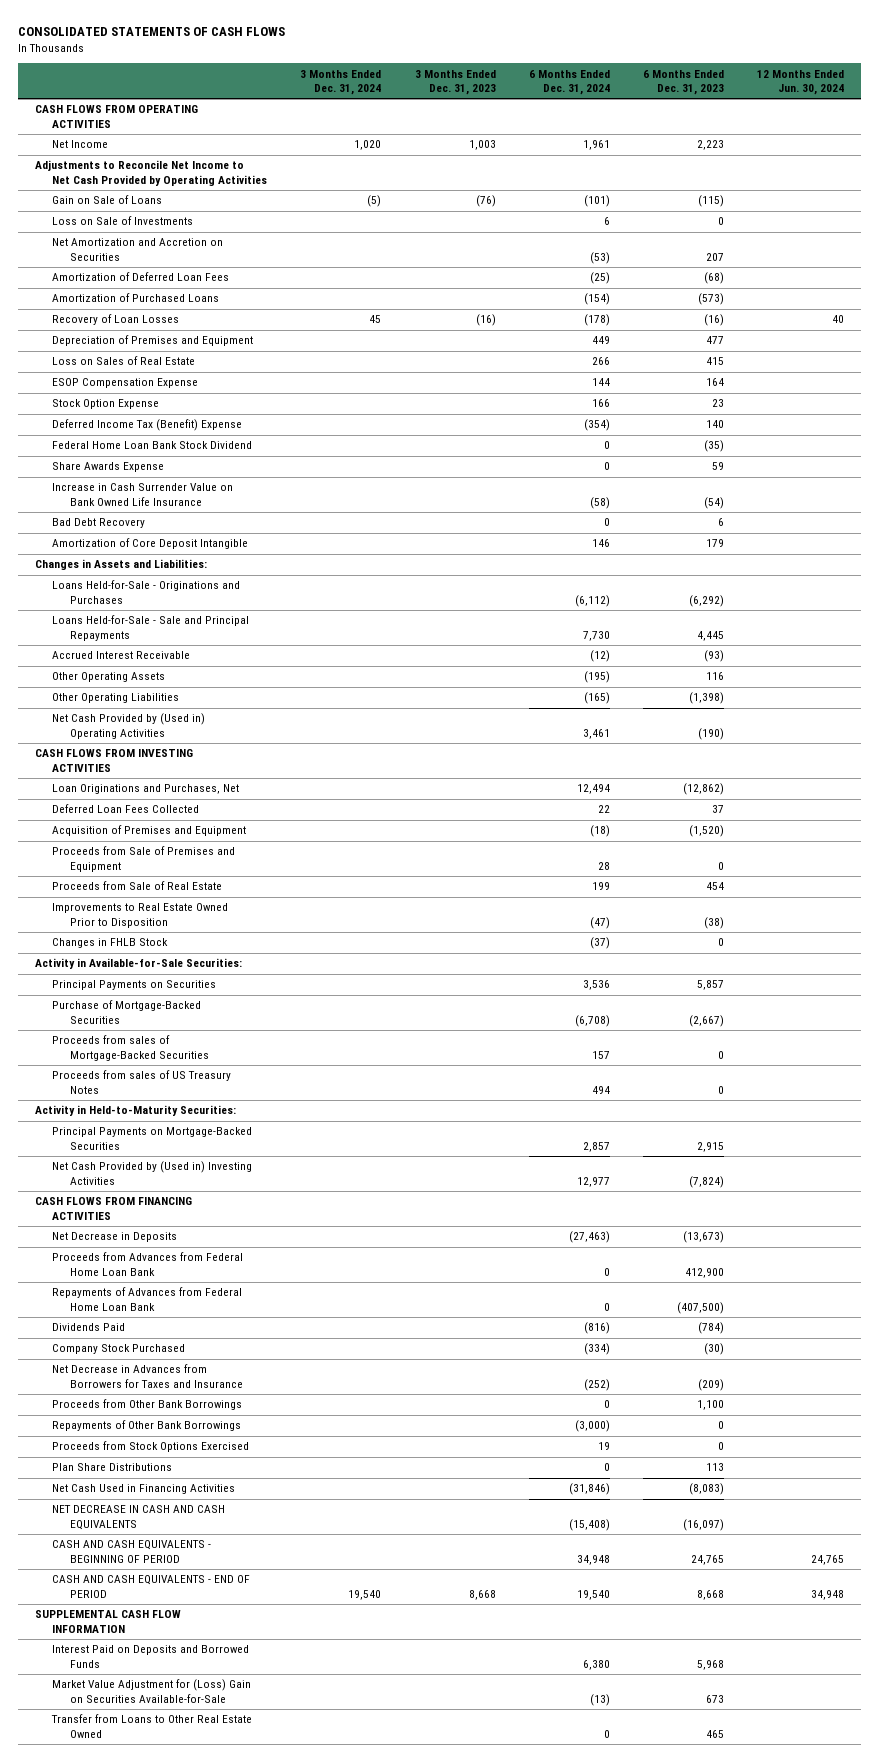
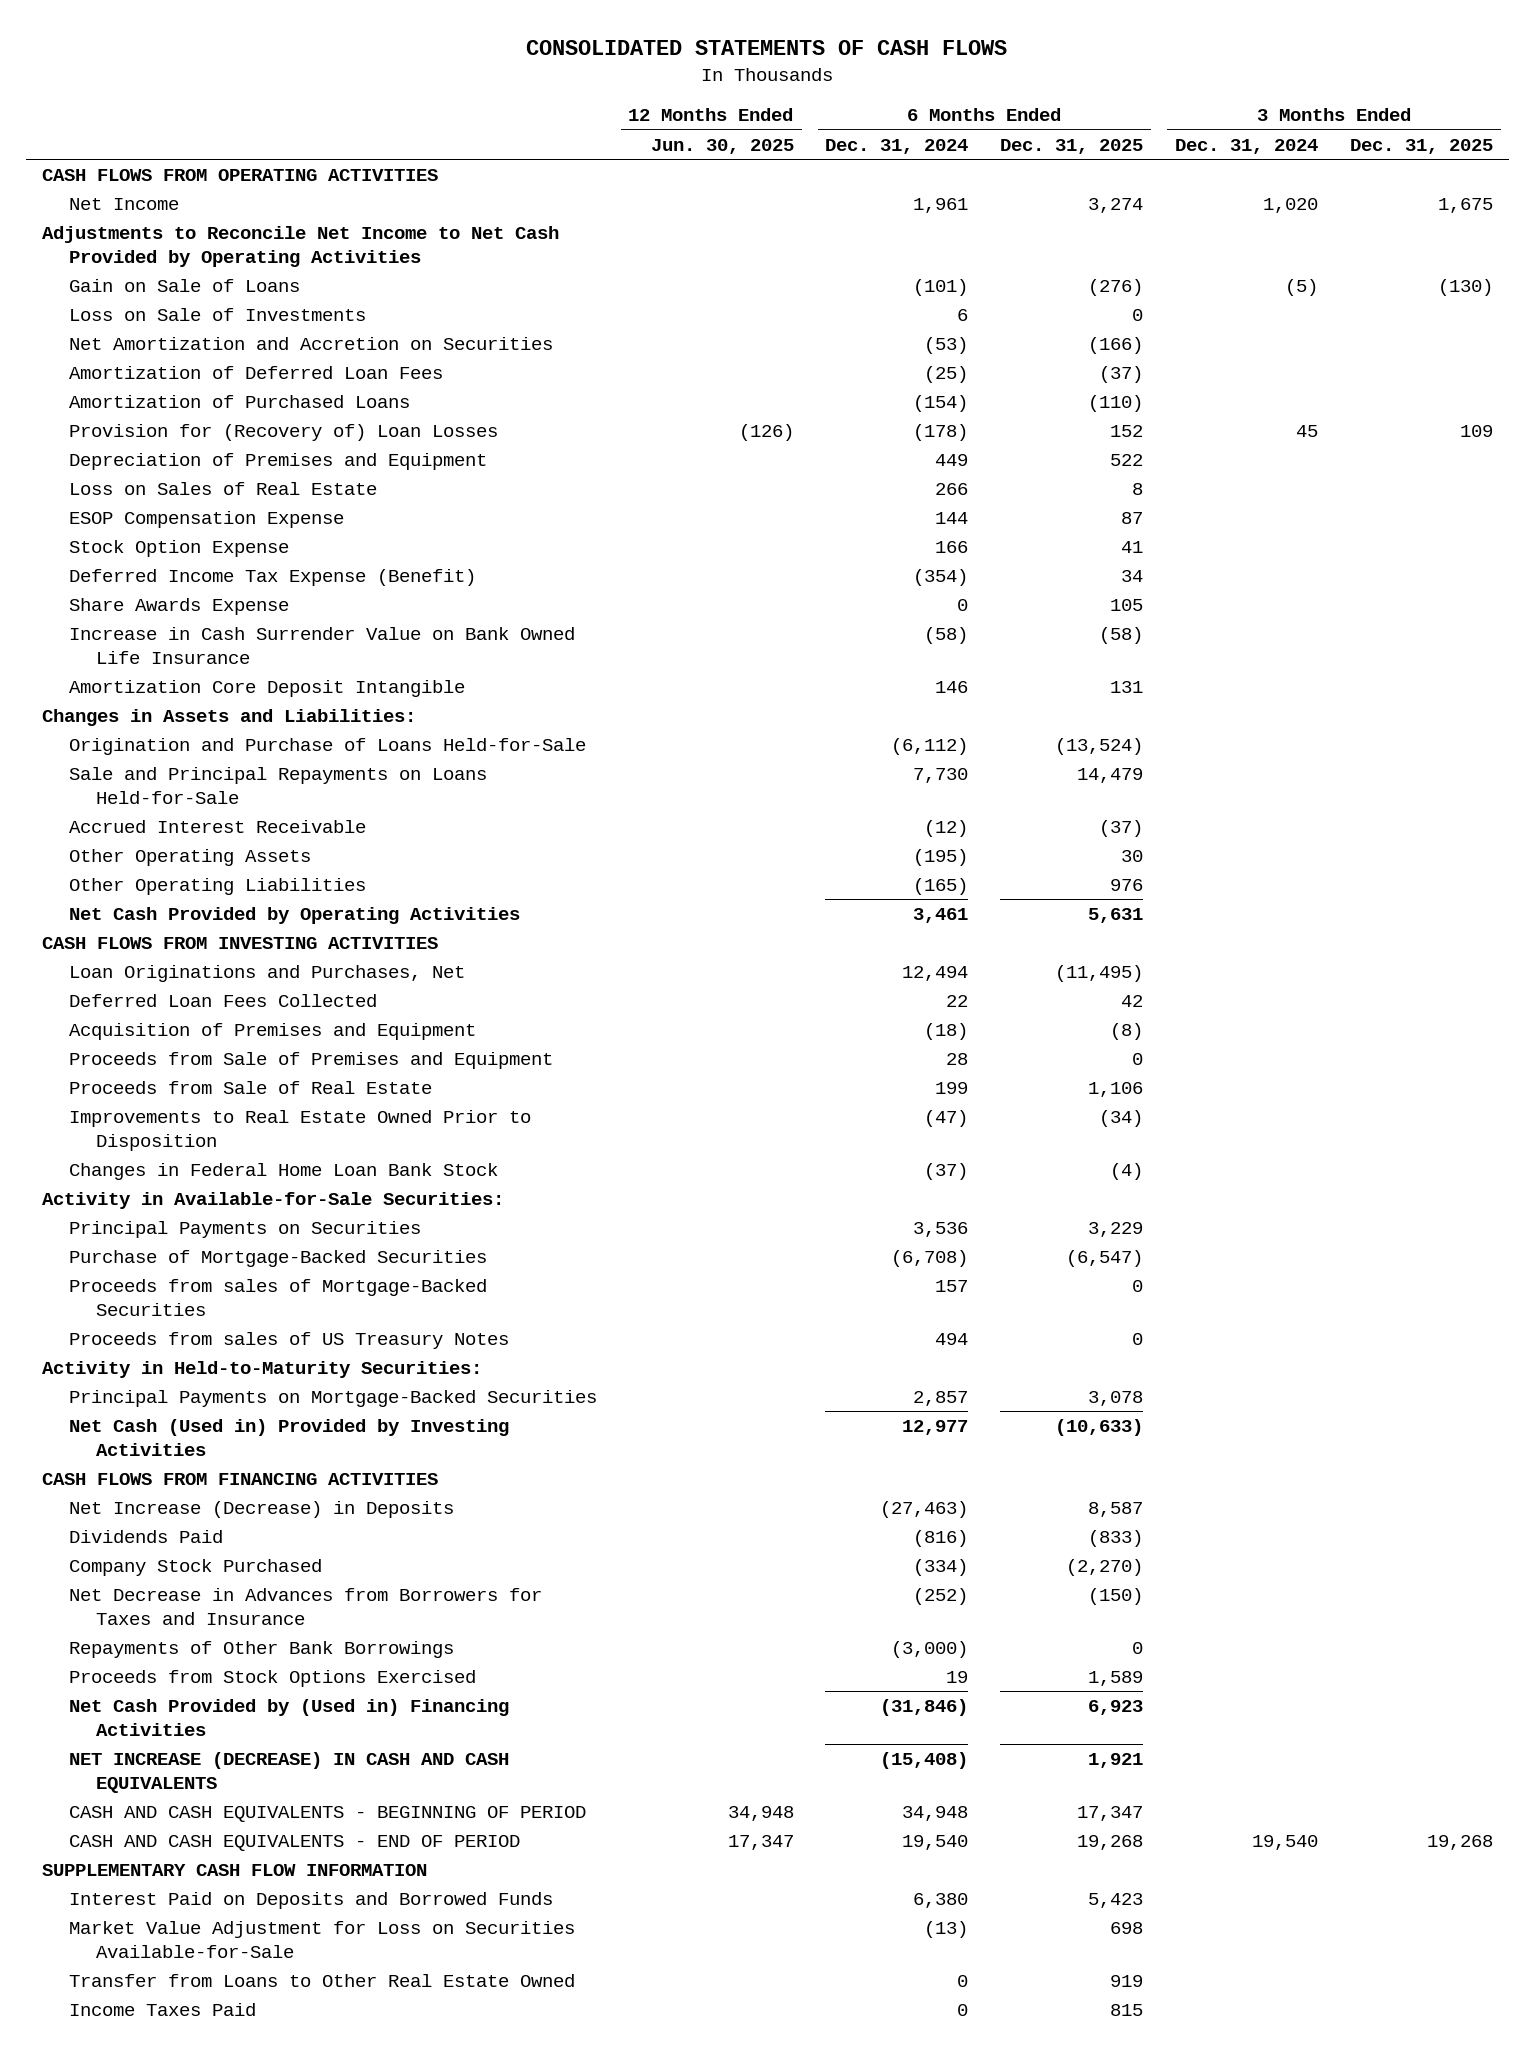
- | 3 Months Ended Dec. 31, 2024 | 3 Months Ended Dec. 31, 2023 | 6 Months Ended Dec. 31, 2024 | 6 Months Ended Dec. 31, 2023 | 12 Months Ended Jun. 30, 2024
+ | 12 Months Ended Jun. 30, 2025 | 6 Months Ended Dec. 31, 2024 | 6 Months Ended Dec. 31, 2025 | 3 Months Ended Dec. 31, 2024 | 3 Months Ended Dec. 31, 2025
- Recovery of Loan Losses | 45 | (16) | (178) | (16) | 40
+ Provision for (Recovery of) Loan Losses | (126) | (178) | 152 | 45 | 109
- Deferred Income Tax (Benefit) Expense | | | (354) | 140 |
- Federal Home Loan Bank Stock Dividend | | | 0 | (35) |
+ Deferred Income Tax Expense (Benefit) | | (354) | 34 | |
- Bad Debt Recovery | | | 0 | 6 |
- Amortization of Core Deposit Intangible | | | 146 | 179 |
+ Amortization Core Deposit Intangible | | 146 | 131 | |
- Loans Held-for-Sale - Originations and Purchases | | | (6,112) | (6,292) |
- Loans Held-for-Sale - Sale and Principal Repayments | | | 7,730 | 4,445 |
+ Origination and Purchase of Loans Held-for-Sale | | (6,112) | (13,524) | |
+ Sale and Principal Repayments on Loans Held-for-Sale | | 7,730 | 14,479 | |
- Net Cash Provided by (Used in) Operating Activities | | | 3,461 | (190) |
+ Net Cash Provided by Operating Activities | | 3,461 | 5,631 | |
- Changes in FHLB Stock | | | (37) | 0 |
+ Changes in Federal Home Loan Bank Stock | | (37) | (4) | |
- Net Cash Provided by (Used in) Investing Activities | | | 12,977 | (7,824) |
+ Net Cash (Used in) Provided by Investing Activities | | 12,977 | (10,633) | |
- Net Decrease in Deposits | | | (27,463) | (13,673) |
- Proceeds from Advances from Federal Home Loan Bank | | | 0 | 412,900 |
- Repayments of Advances from Federal Home Loan Bank | | | 0 | (407,500) |
+ Net Increase (Decrease) in Deposits | | (27,463) | 8,587 | |
- Proceeds from Other Bank Borrowings | | | 0 | 1,100 |
- Plan Share Distributions | | | 0 | 113 |
- Net Cash Used in Financing Activities | | | (31,846) | (8,083) |
- NET DECREASE IN CASH AND CASH EQUIVALENTS | | | (15,408) | (16,097) |
+ Net Cash Provided by (Used in) Financing Activities | | (31,846) | 6,923 | |
+ NET INCREASE (DECREASE) IN CASH AND CASH EQUIVALENTS | | (15,408) | 1,921 | |
- SUPPLEMENTAL CASH FLOW INFORMATION
+ SUPPLEMENTARY CASH FLOW INFORMATION
- Market Value Adjustment for (Loss) Gain on Securities Available-for-Sale | | | (13) | 673 |
+ Market Value Adjustment for Loss on Securities Available-for-Sale | | (13) | 698 | |
+ Income Taxes Paid | | 0 | 815 | |

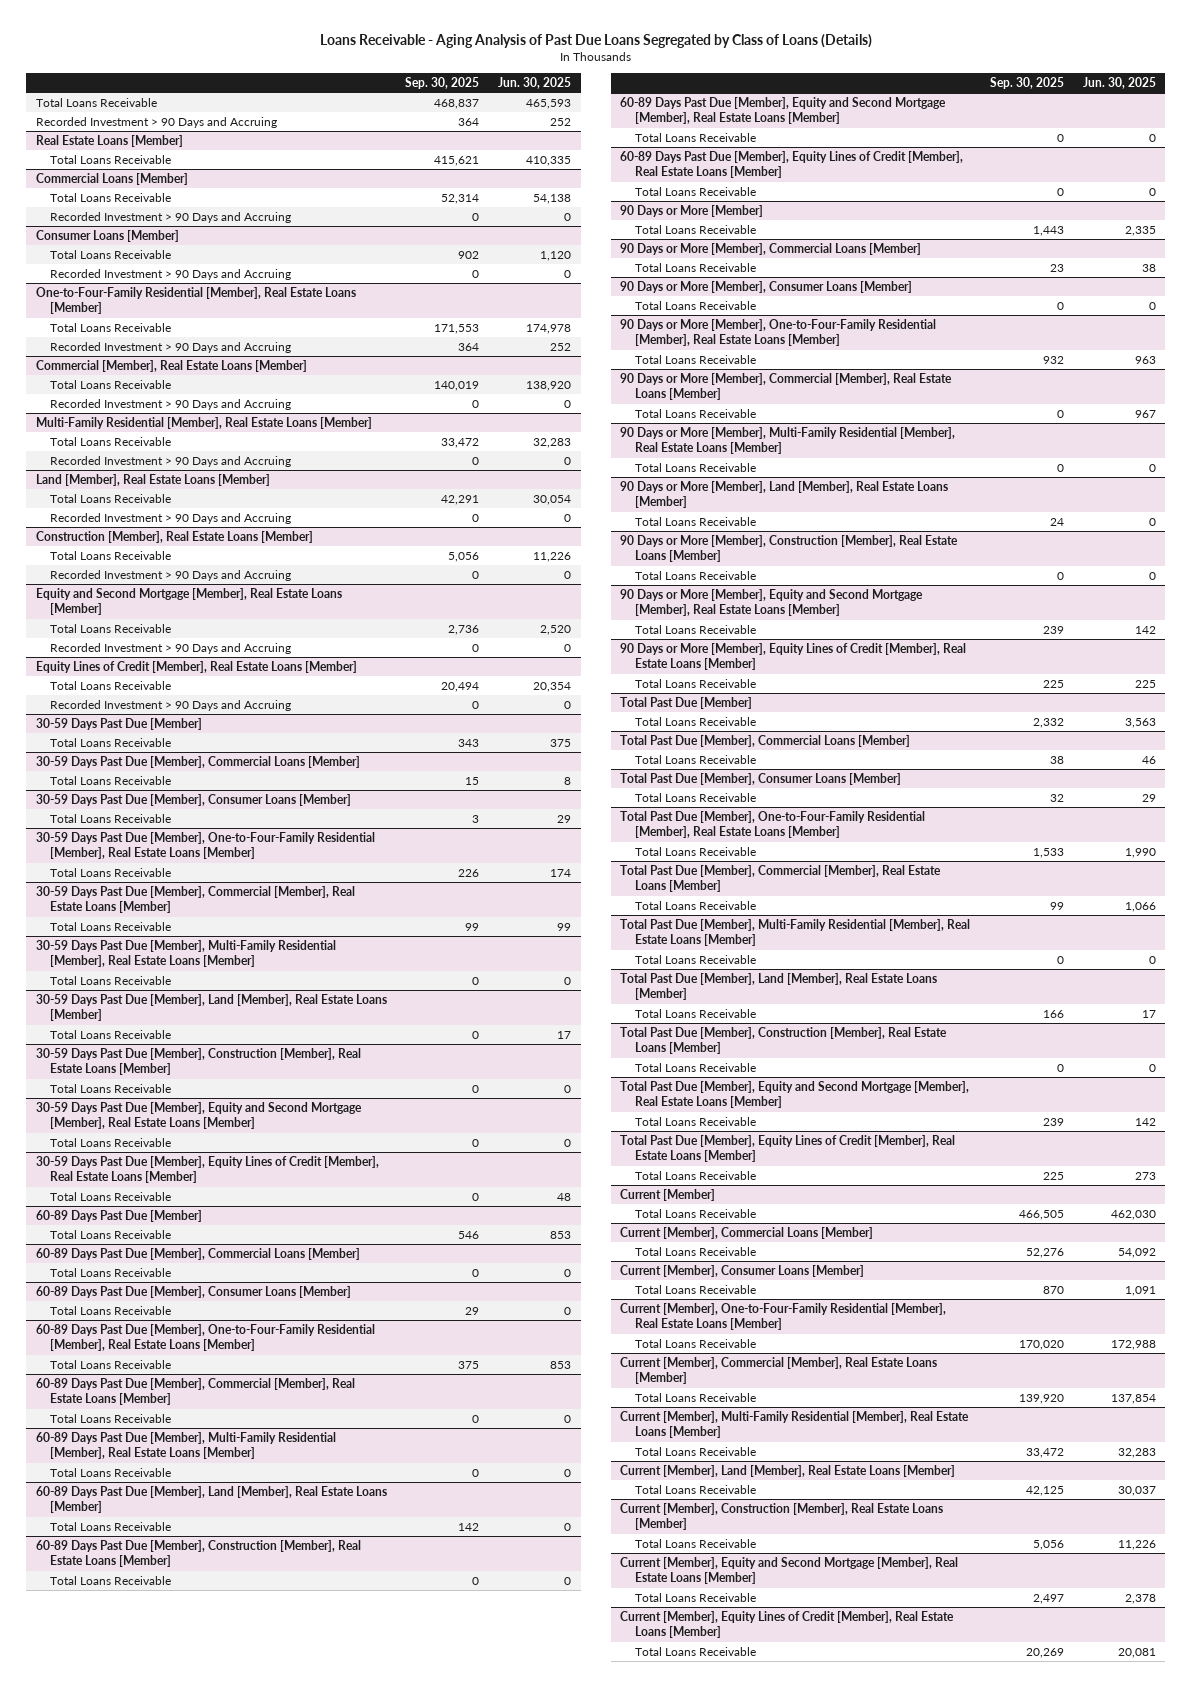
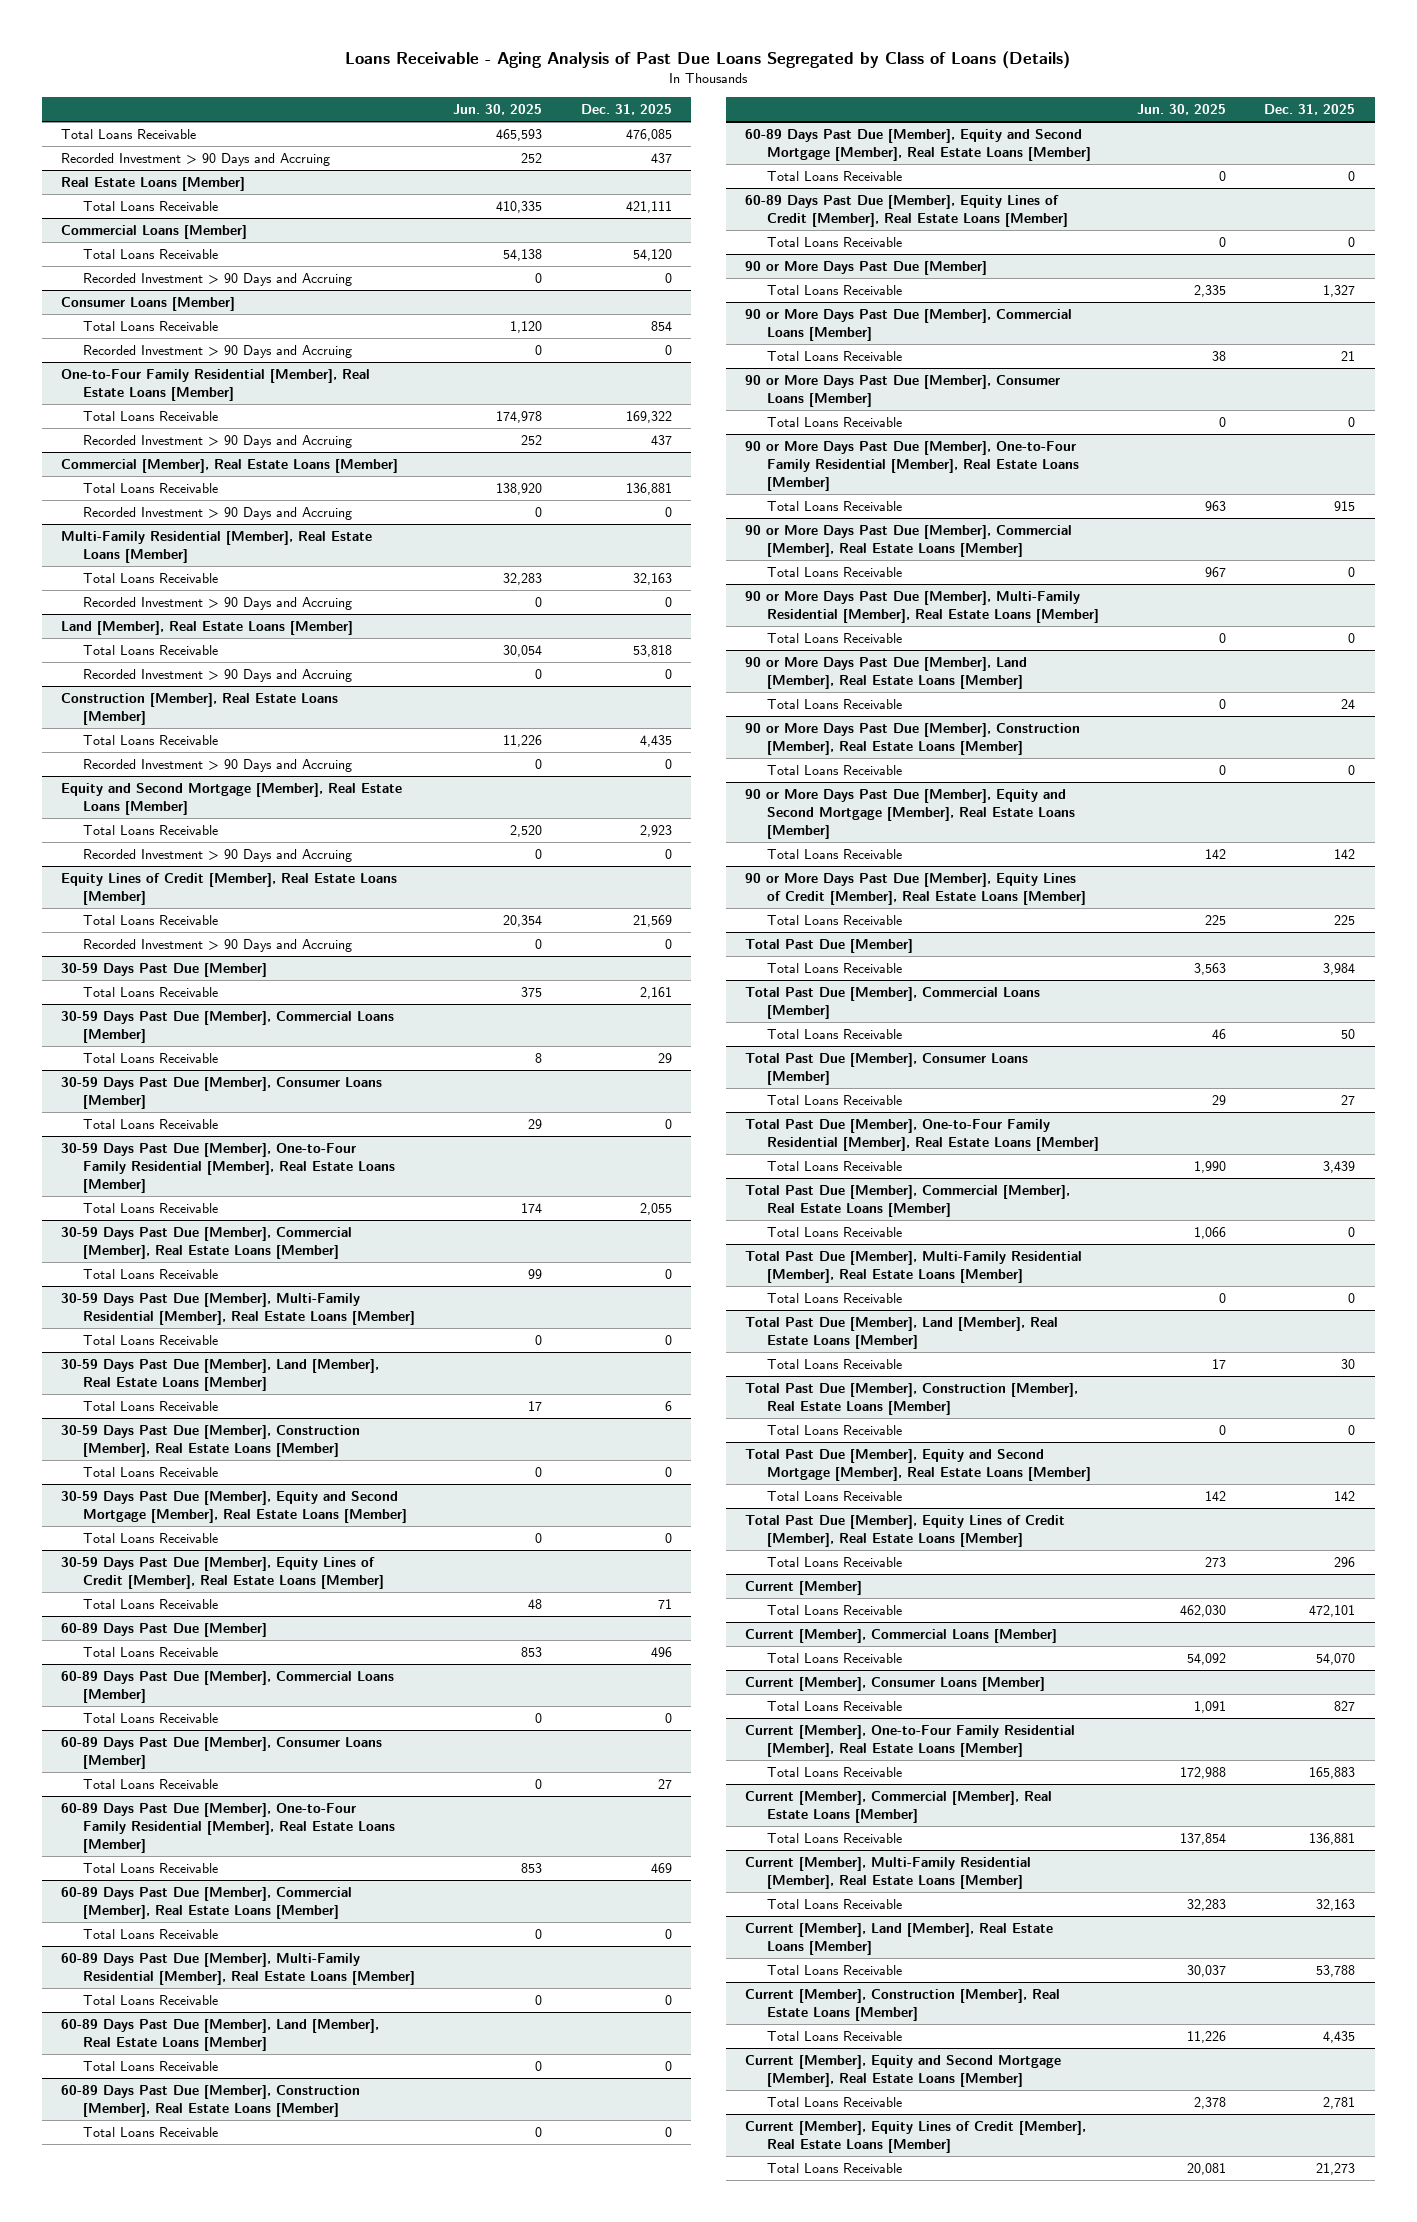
- | Sep. 30, 2025 | Jun. 30, 2025
+ | Jun. 30, 2025 | Dec. 31, 2025
- One-to-Four-Family Residential [Member], Real Estate Loans [Member]
+ One-to-Four Family Residential [Member], Real Estate Loans [Member]
- 30-59 Days Past Due [Member], One-to-Four-Family Residential [Member], Real Estate Loans [Member]
+ 30-59 Days Past Due [Member], One-to-Four Family Residential [Member], Real Estate Loans [Member]
- 60-89 Days Past Due [Member], One-to-Four-Family Residential [Member], Real Estate Loans [Member]
+ 60-89 Days Past Due [Member], One-to-Four Family Residential [Member], Real Estate Loans [Member]
- 90 Days or More [Member]
+ 90 or More Days Past Due [Member]
- 90 Days or More [Member], Commercial Loans [Member]
+ 90 or More Days Past Due [Member], Commercial Loans [Member]
- 90 Days or More [Member], Consumer Loans [Member]
+ 90 or More Days Past Due [Member], Consumer Loans [Member]
- 90 Days or More [Member], One-to-Four-Family Residential [Member], Real Estate Loans [Member]
+ 90 or More Days Past Due [Member], One-to-Four Family Residential [Member], Real Estate Loans [Member]
- 90 Days or More [Member], Commercial [Member], Real Estate Loans [Member]
+ 90 or More Days Past Due [Member], Commercial [Member], Real Estate Loans [Member]
- 90 Days or More [Member], Multi-Family Residential [Member], Real Estate Loans [Member]
+ 90 or More Days Past Due [Member], Multi-Family Residential [Member], Real Estate Loans [Member]
- 90 Days or More [Member], Land [Member], Real Estate Loans [Member]
+ 90 or More Days Past Due [Member], Land [Member], Real Estate Loans [Member]
- 90 Days or More [Member], Construction [Member], Real Estate Loans [Member]
+ 90 or More Days Past Due [Member], Construction [Member], Real Estate Loans [Member]
- 90 Days or More [Member], Equity and Second Mortgage [Member], Real Estate Loans [Member]
+ 90 or More Days Past Due [Member], Equity and Second Mortgage [Member], Real Estate Loans [Member]
- 90 Days or More [Member], Equity Lines of Credit [Member], Real Estate Loans [Member]
+ 90 or More Days Past Due [Member], Equity Lines of Credit [Member], Real Estate Loans [Member]
- Total Past Due [Member], One-to-Four-Family Residential [Member], Real Estate Loans [Member]
+ Total Past Due [Member], One-to-Four Family Residential [Member], Real Estate Loans [Member]
- Current [Member], One-to-Four-Family Residential [Member], Real Estate Loans [Member]
+ Current [Member], One-to-Four Family Residential [Member], Real Estate Loans [Member]

